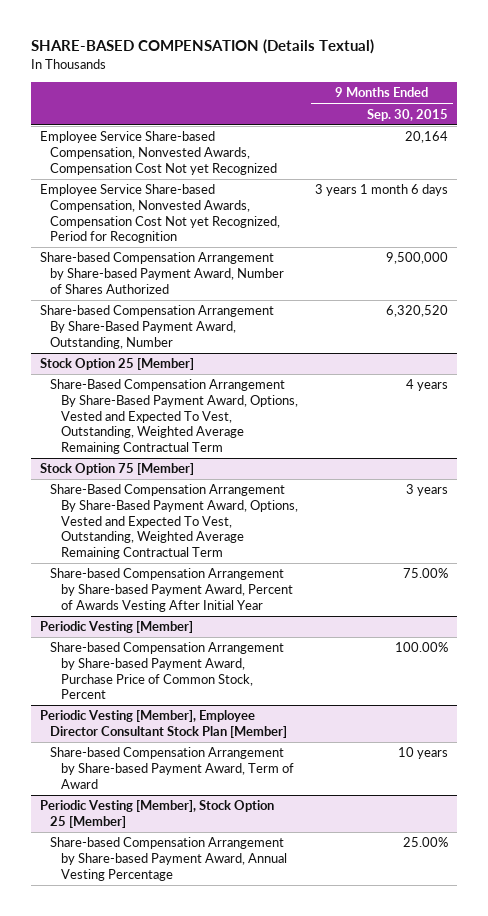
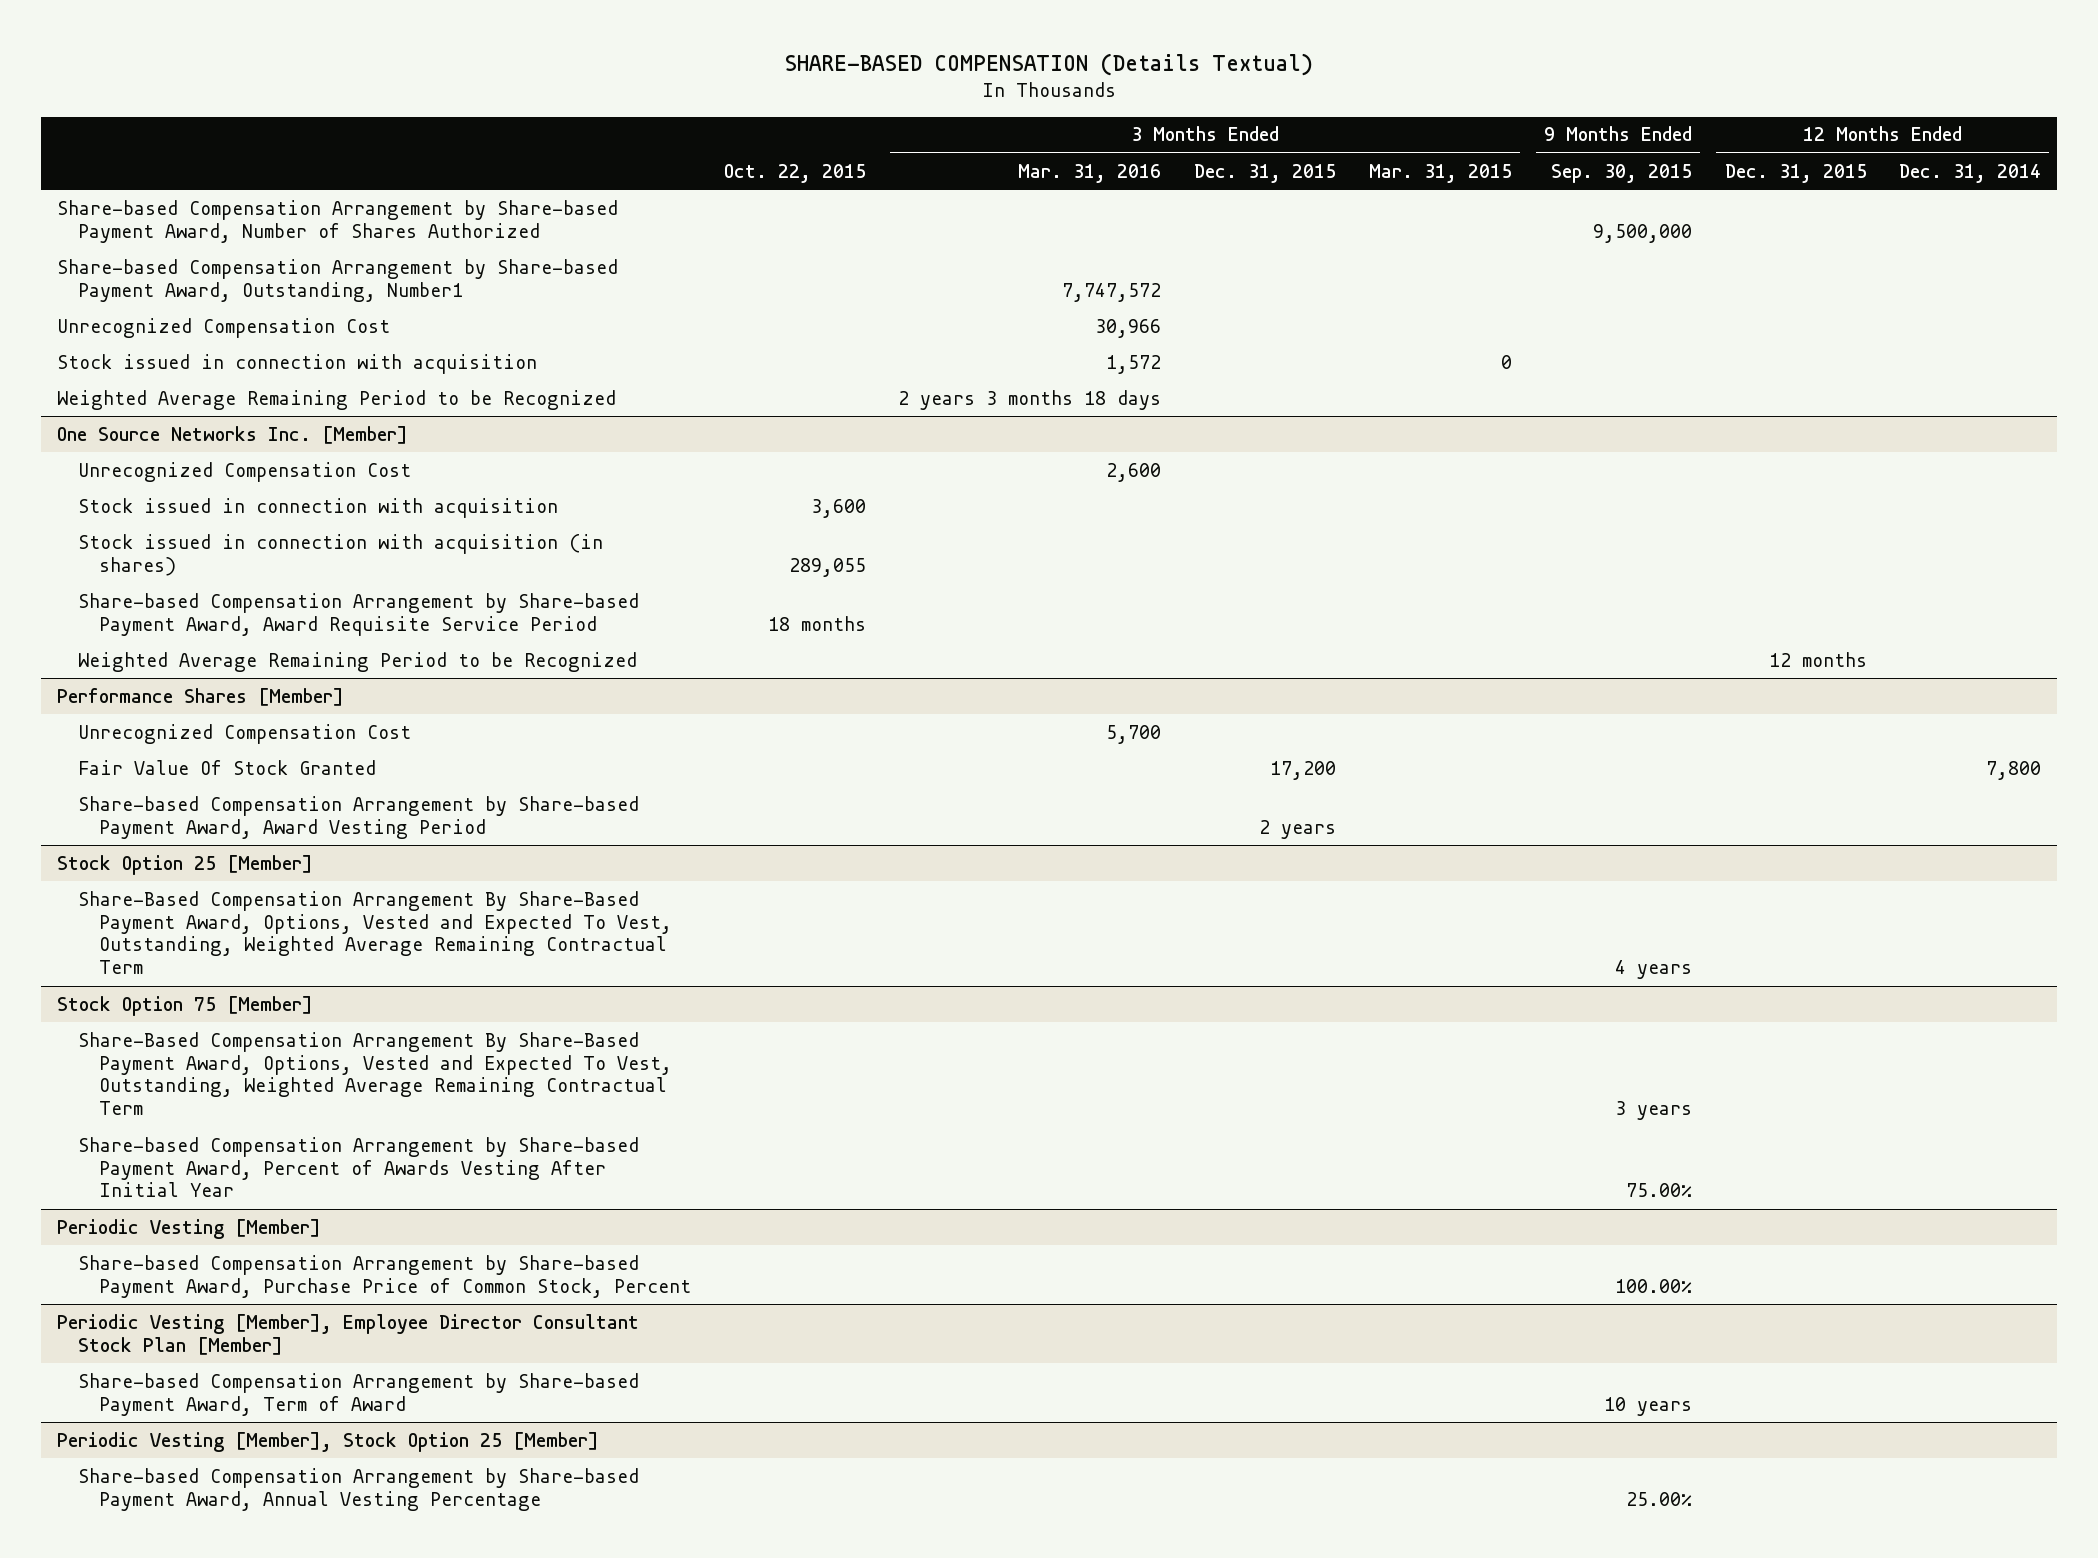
- | 9 Months Ended Sep. 30, 2015
+ | Oct. 22, 2015 | 3 Months Ended Mar. 31, 2016 | 3 Months Ended Dec. 31, 2015 | 3 Months Ended Mar. 31, 2015 | 9 Months Ended Sep. 30, 2015 | 12 Months Ended Dec. 31, 2015 | 12 Months Ended Dec. 31, 2014
- Employee Service Share-based Compensation, Nonvested Awards, Compensation Cost Not yet Recognized | 20,164
- Employee Service Share-based Compensation, Nonvested Awards, Compensation Cost Not yet Recognized, Period for Recognition | 3 years 1 month 6 days
- Share-based Compensation Arrangement By Share-Based Payment Award, Outstanding, Number | 6,320,520
+ Share-based Compensation Arrangement by Share-based Payment Award, Outstanding, Number1 | | 7,747,572 | | | | |
+ Unrecognized Compensation Cost | | 30,966 | | | | |
+ Stock issued in connection with acquisition | | 1,572 | | 0 | | |
+ Weighted Average Remaining Period to be Recognized | | 2 years 3 months 18 days | | | | |
+ One Source Networks Inc. [Member]
+ Unrecognized Compensation Cost | | 2,600 | | | | |
+ Stock issued in connection with acquisition | 3,600 | | | | | |
+ Stock issued in connection with acquisition (in shares) | 289,055 | | | | | |
+ Share-based Compensation Arrangement by Share-based Payment Award, Award Requisite Service Period | 18 months | | | | | |
+ Weighted Average Remaining Period to be Recognized | | | | | | 12 months |
+ Performance Shares [Member]
+ Unrecognized Compensation Cost | | 5,700 | | | | |
+ Fair Value Of Stock Granted | | | 17,200 | | | | 7,800
+ Share-based Compensation Arrangement by Share-based Payment Award, Award Vesting Period | | | 2 years | | | |

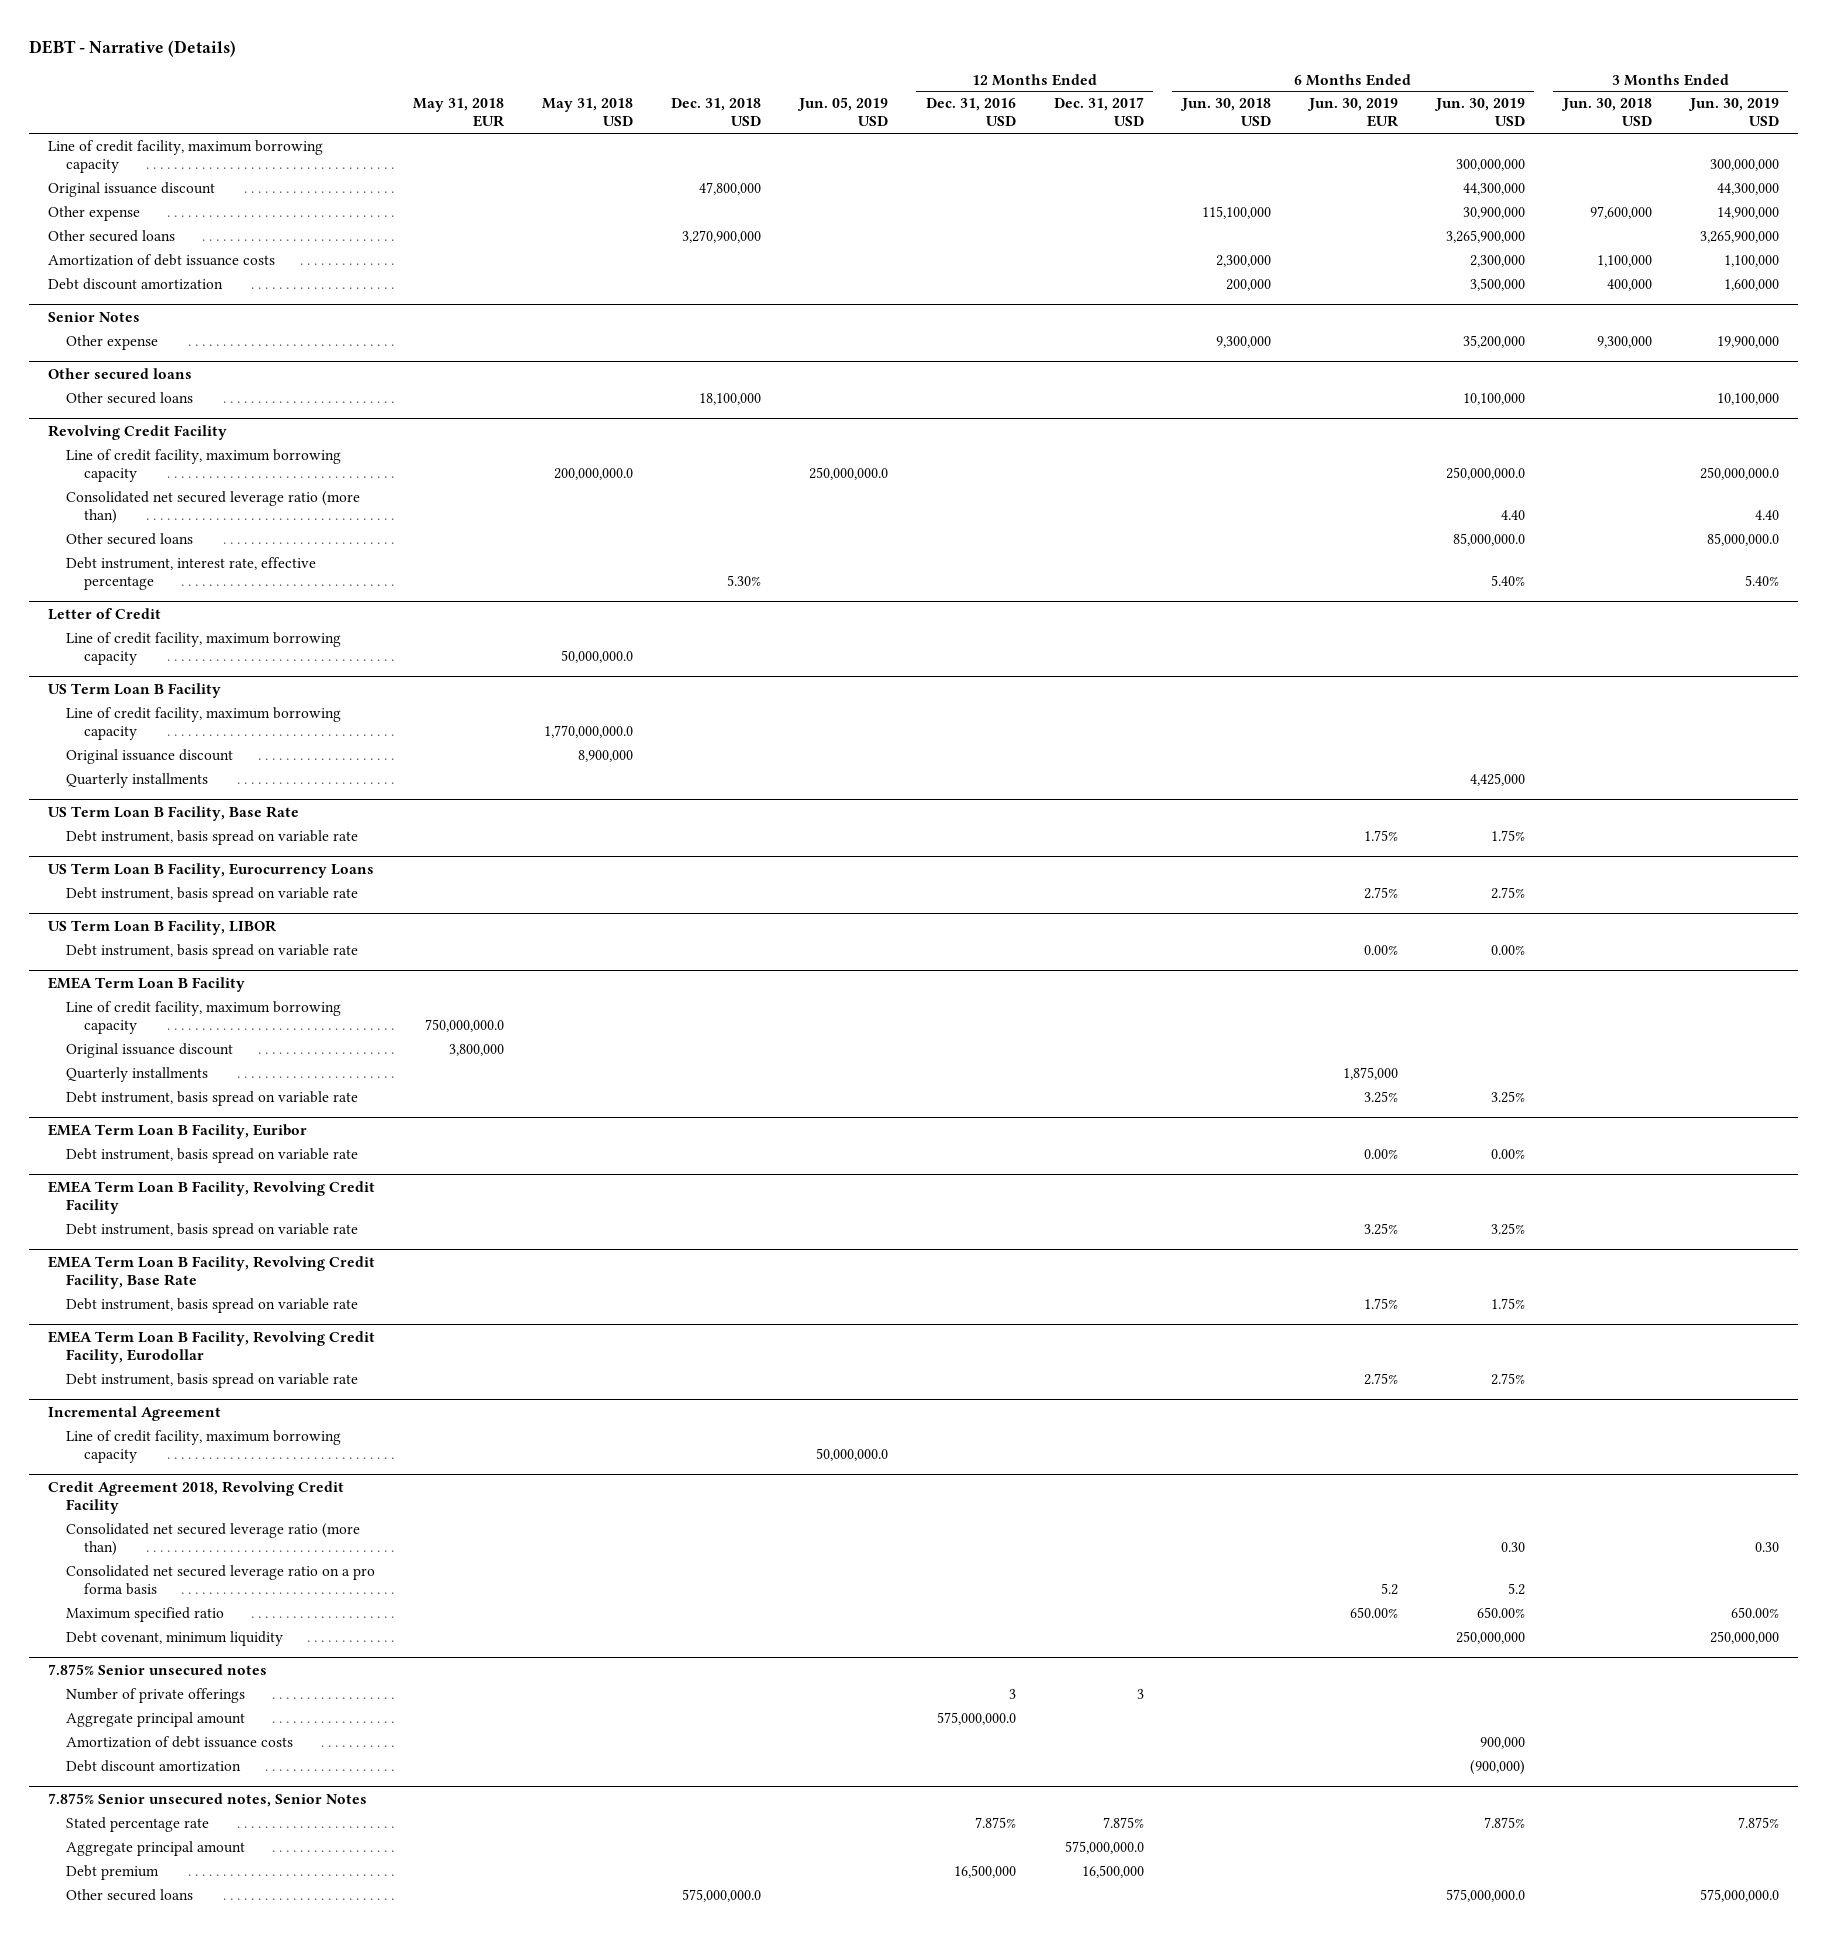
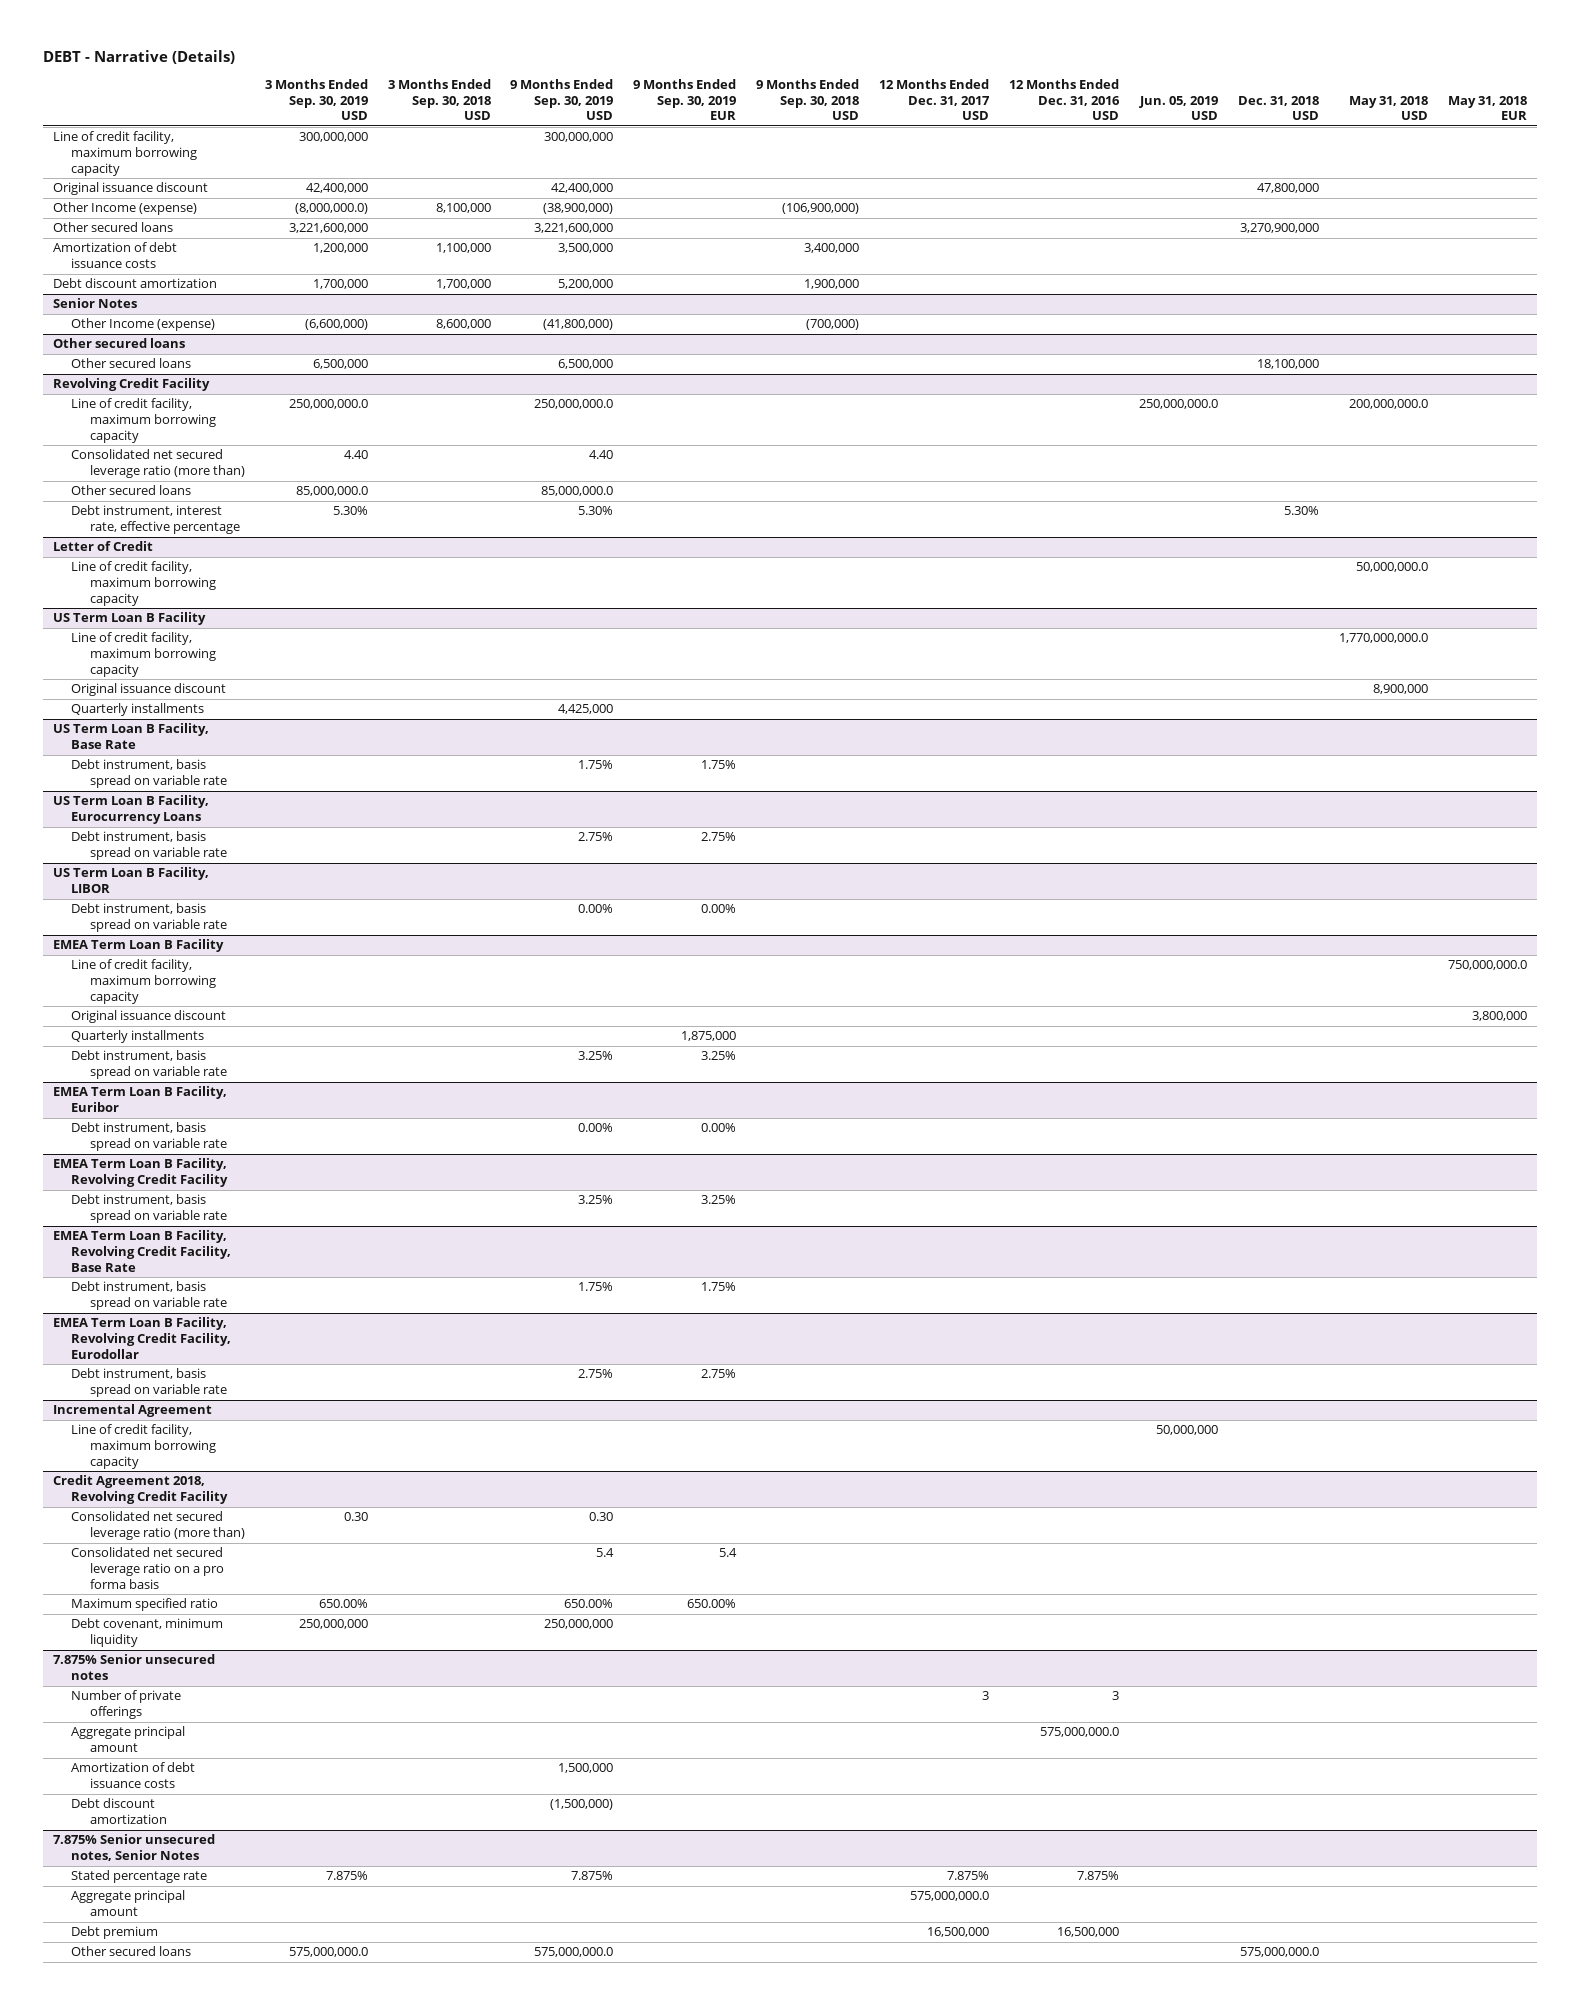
- | May 31, 2018 EUR | May 31, 2018 USD | Dec. 31, 2018 USD | Jun. 05, 2019 USD | 12 Months Ended Dec. 31, 2016 USD | 12 Months Ended Dec. 31, 2017 USD | 6 Months Ended Jun. 30, 2018 USD | 6 Months Ended Jun. 30, 2019 EUR | 6 Months Ended Jun. 30, 2019 USD | 3 Months Ended Jun. 30, 2018 USD | 3 Months Ended Jun. 30, 2019 USD
+ | 3 Months Ended Sep. 30, 2019 USD | 3 Months Ended Sep. 30, 2018 USD | 9 Months Ended Sep. 30, 2019 USD | 9 Months Ended Sep. 30, 2019 EUR | 9 Months Ended Sep. 30, 2018 USD | 12 Months Ended Dec. 31, 2017 USD | 12 Months Ended Dec. 31, 2016 USD | Jun. 05, 2019 USD | Dec. 31, 2018 USD | May 31, 2018 USD | May 31, 2018 EUR
- Other expense | | | | | | | 115,100,000 | | 30,900,000 | 97,600,000 | 14,900,000
+ Other Income (expense) | (8,000,000.0) | 8,100,000 | (38,900,000) | | (106,900,000) | | | | | |
@ Senior Notes
- Other expense | | | | | | | 9,300,000 | | 35,200,000 | 9,300,000 | 19,900,000
+ Other Income (expense) | (6,600,000) | 8,600,000 | (41,800,000) | | (700,000) | | | | | |
@ Incremental Agreement
- Line of credit facility, maximum borrowing capacity | | | | 50,000,000.0 | | | | | | |
+ Line of credit facility, maximum borrowing capacity | | | | | | | | 50,000,000 | | |

